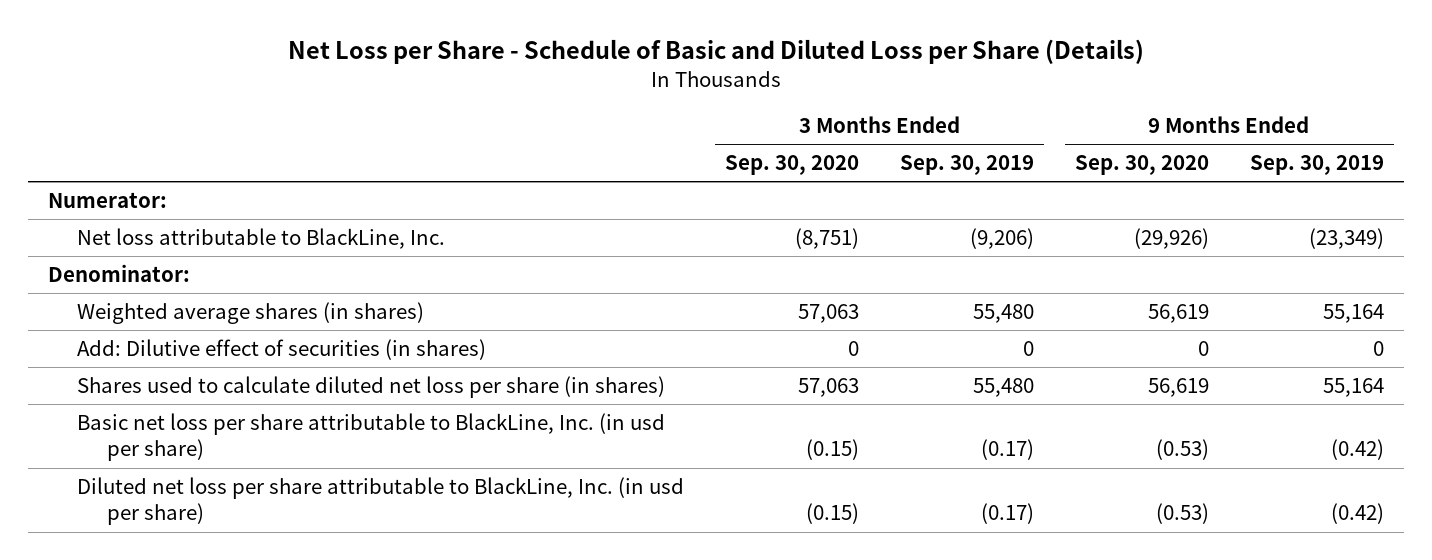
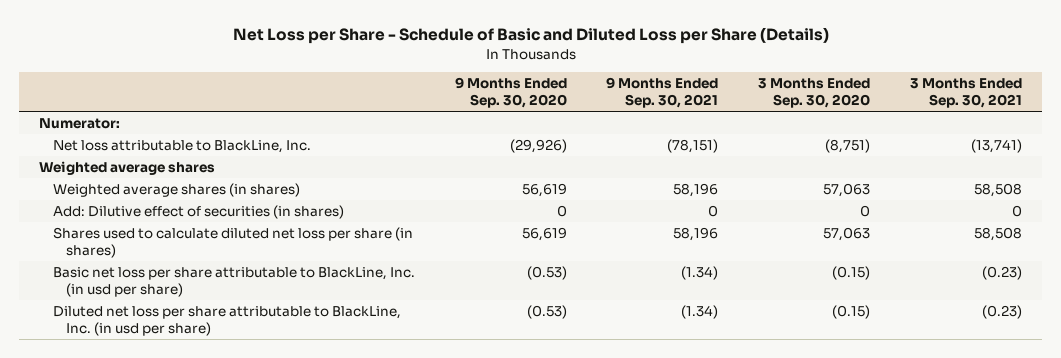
- | 3 Months Ended Sep. 30, 2020 | 3 Months Ended Sep. 30, 2019 | 9 Months Ended Sep. 30, 2020 | 9 Months Ended Sep. 30, 2019
+ | 9 Months Ended Sep. 30, 2020 | 9 Months Ended Sep. 30, 2021 | 3 Months Ended Sep. 30, 2020 | 3 Months Ended Sep. 30, 2021
- Denominator:
+ Weighted average shares

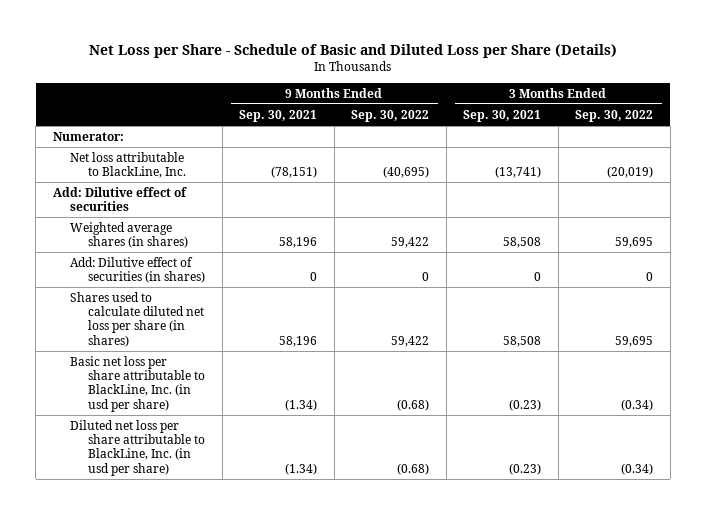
- | 9 Months Ended Sep. 30, 2020 | 9 Months Ended Sep. 30, 2021 | 3 Months Ended Sep. 30, 2020 | 3 Months Ended Sep. 30, 2021
+ | 9 Months Ended Sep. 30, 2021 | 9 Months Ended Sep. 30, 2022 | 3 Months Ended Sep. 30, 2021 | 3 Months Ended Sep. 30, 2022
- Weighted average shares
+ Add: Dilutive effect of securities

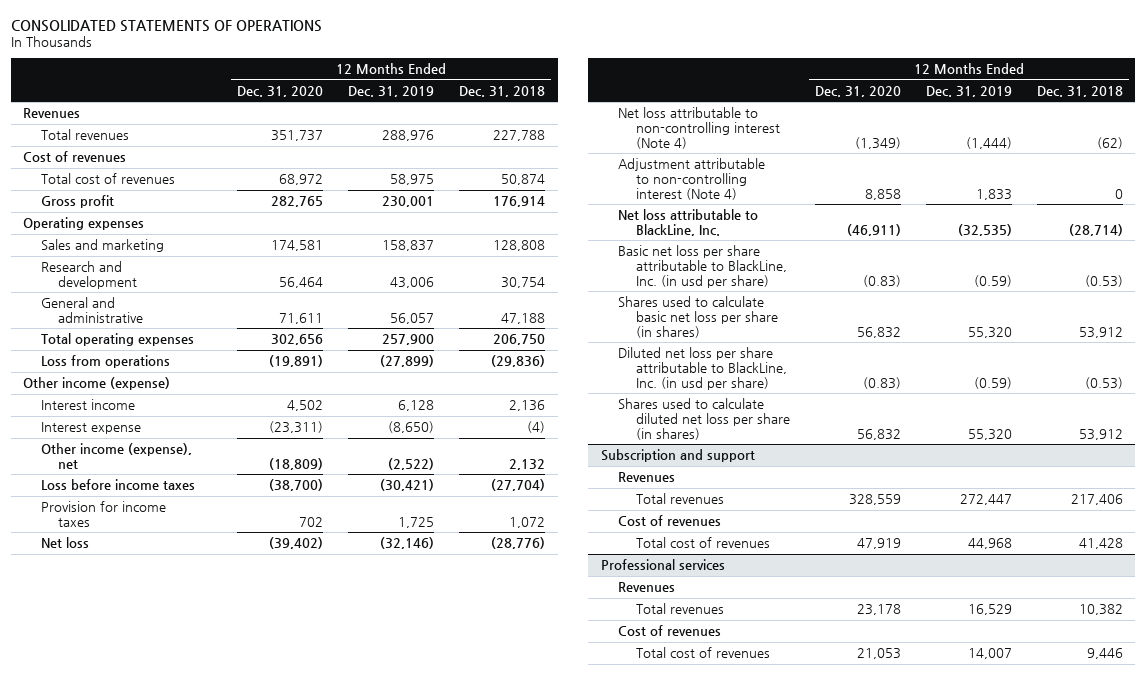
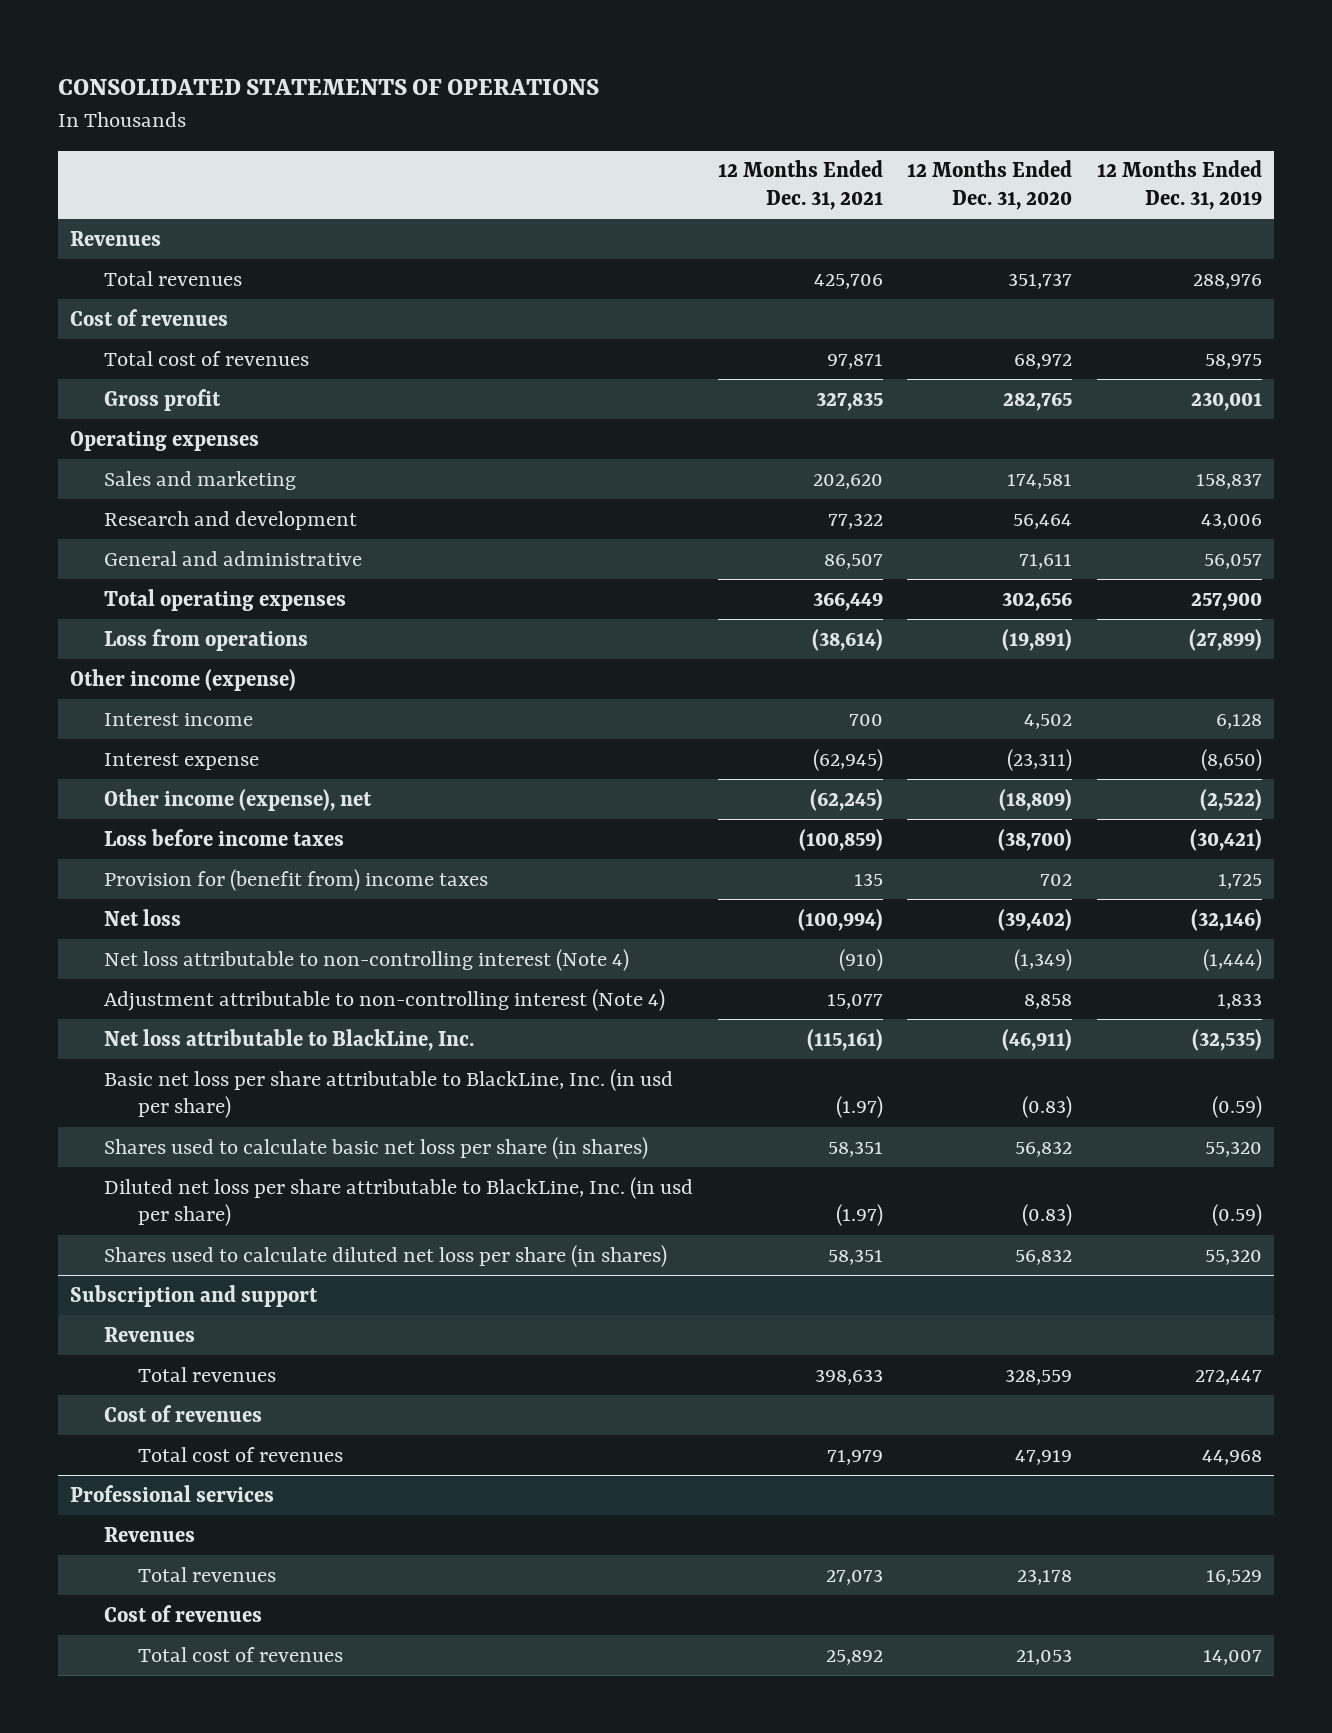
- | 12 Months Ended Dec. 31, 2020 | 12 Months Ended Dec. 31, 2019 | 12 Months Ended Dec. 31, 2018
+ | 12 Months Ended Dec. 31, 2021 | 12 Months Ended Dec. 31, 2020 | 12 Months Ended Dec. 31, 2019
- Provision for income taxes | 702 | 1,725 | 1,072
+ Provision for (benefit from) income taxes | 135 | 702 | 1,725

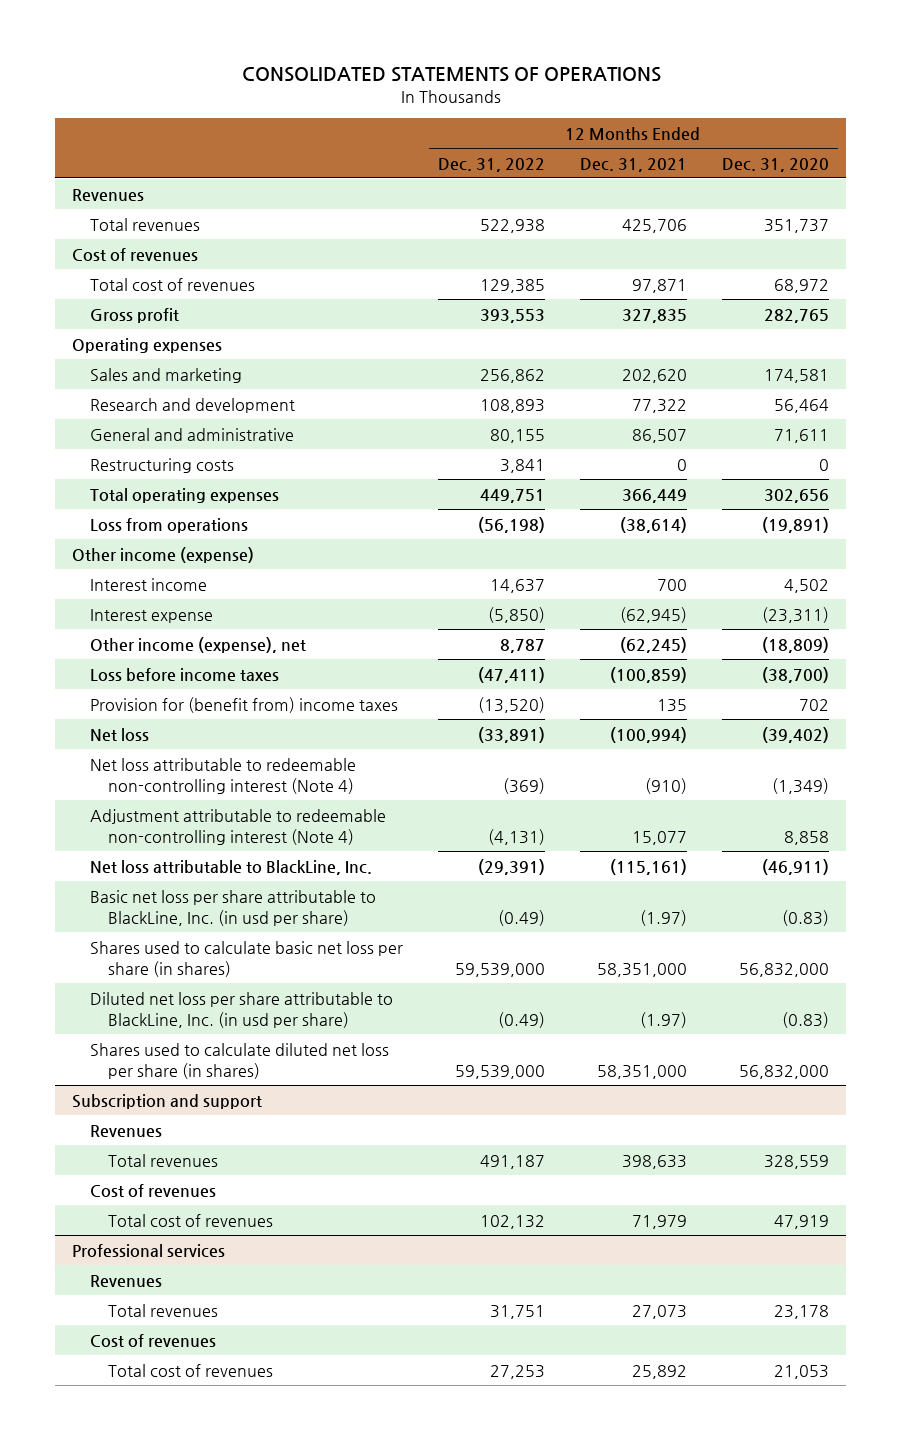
- | 12 Months Ended Dec. 31, 2021 | 12 Months Ended Dec. 31, 2020 | 12 Months Ended Dec. 31, 2019
+ | 12 Months Ended Dec. 31, 2022 | 12 Months Ended Dec. 31, 2021 | 12 Months Ended Dec. 31, 2020
+ Restructuring costs | 3,841 | 0 | 0
- Net loss attributable to non-controlling interest (Note 4) | (910) | (1,349) | (1,444)
- Adjustment attributable to non-controlling interest (Note 4) | 15,077 | 8,858 | 1,833
+ Net loss attributable to redeemable non-controlling interest (Note 4) | (369) | (910) | (1,349)
+ Adjustment attributable to redeemable non-controlling interest (Note 4) | (4,131) | 15,077 | 8,858
- Shares used to calculate basic net loss per share (in shares) | 58,351 | 56,832 | 55,320
+ Shares used to calculate basic net loss per share (in shares) | 59,539,000 | 58,351,000 | 56,832,000
- Shares used to calculate diluted net loss per share (in shares) | 58,351 | 56,832 | 55,320
+ Shares used to calculate diluted net loss per share (in shares) | 59,539,000 | 58,351,000 | 56,832,000

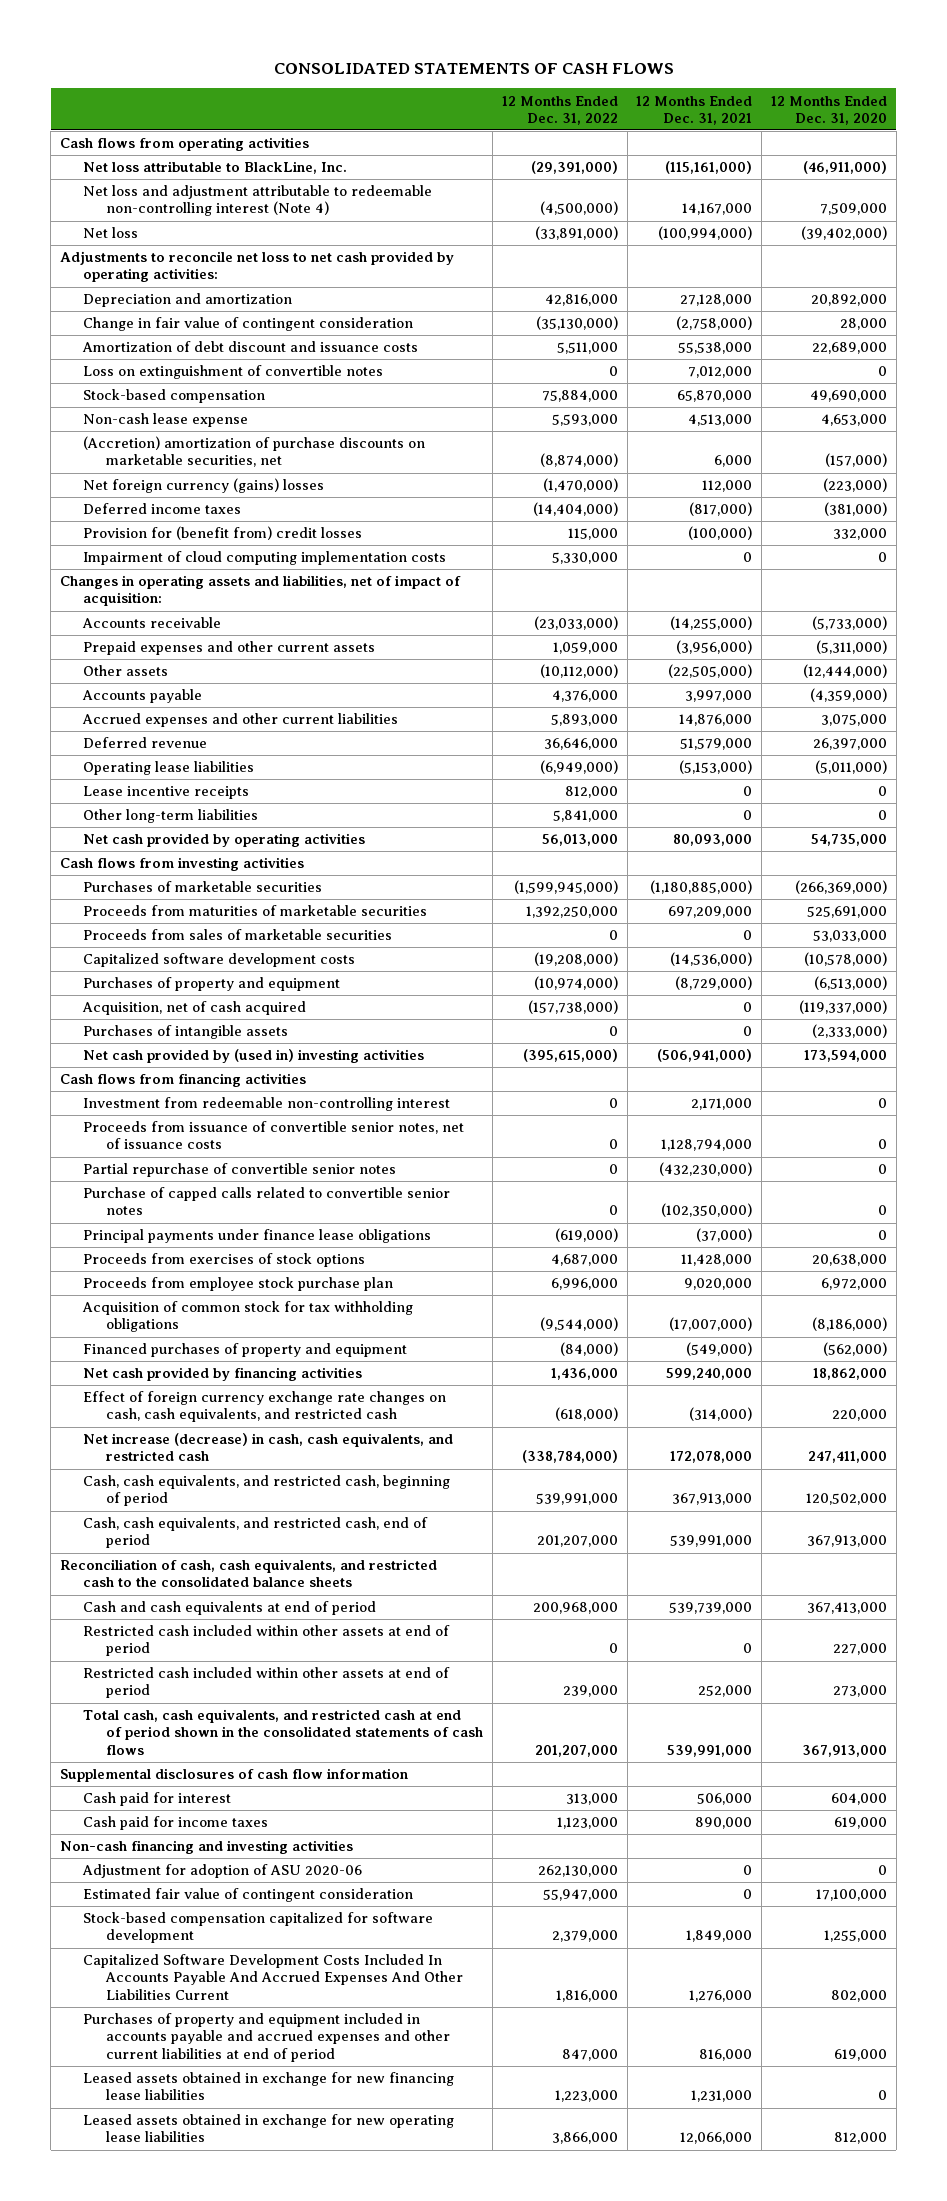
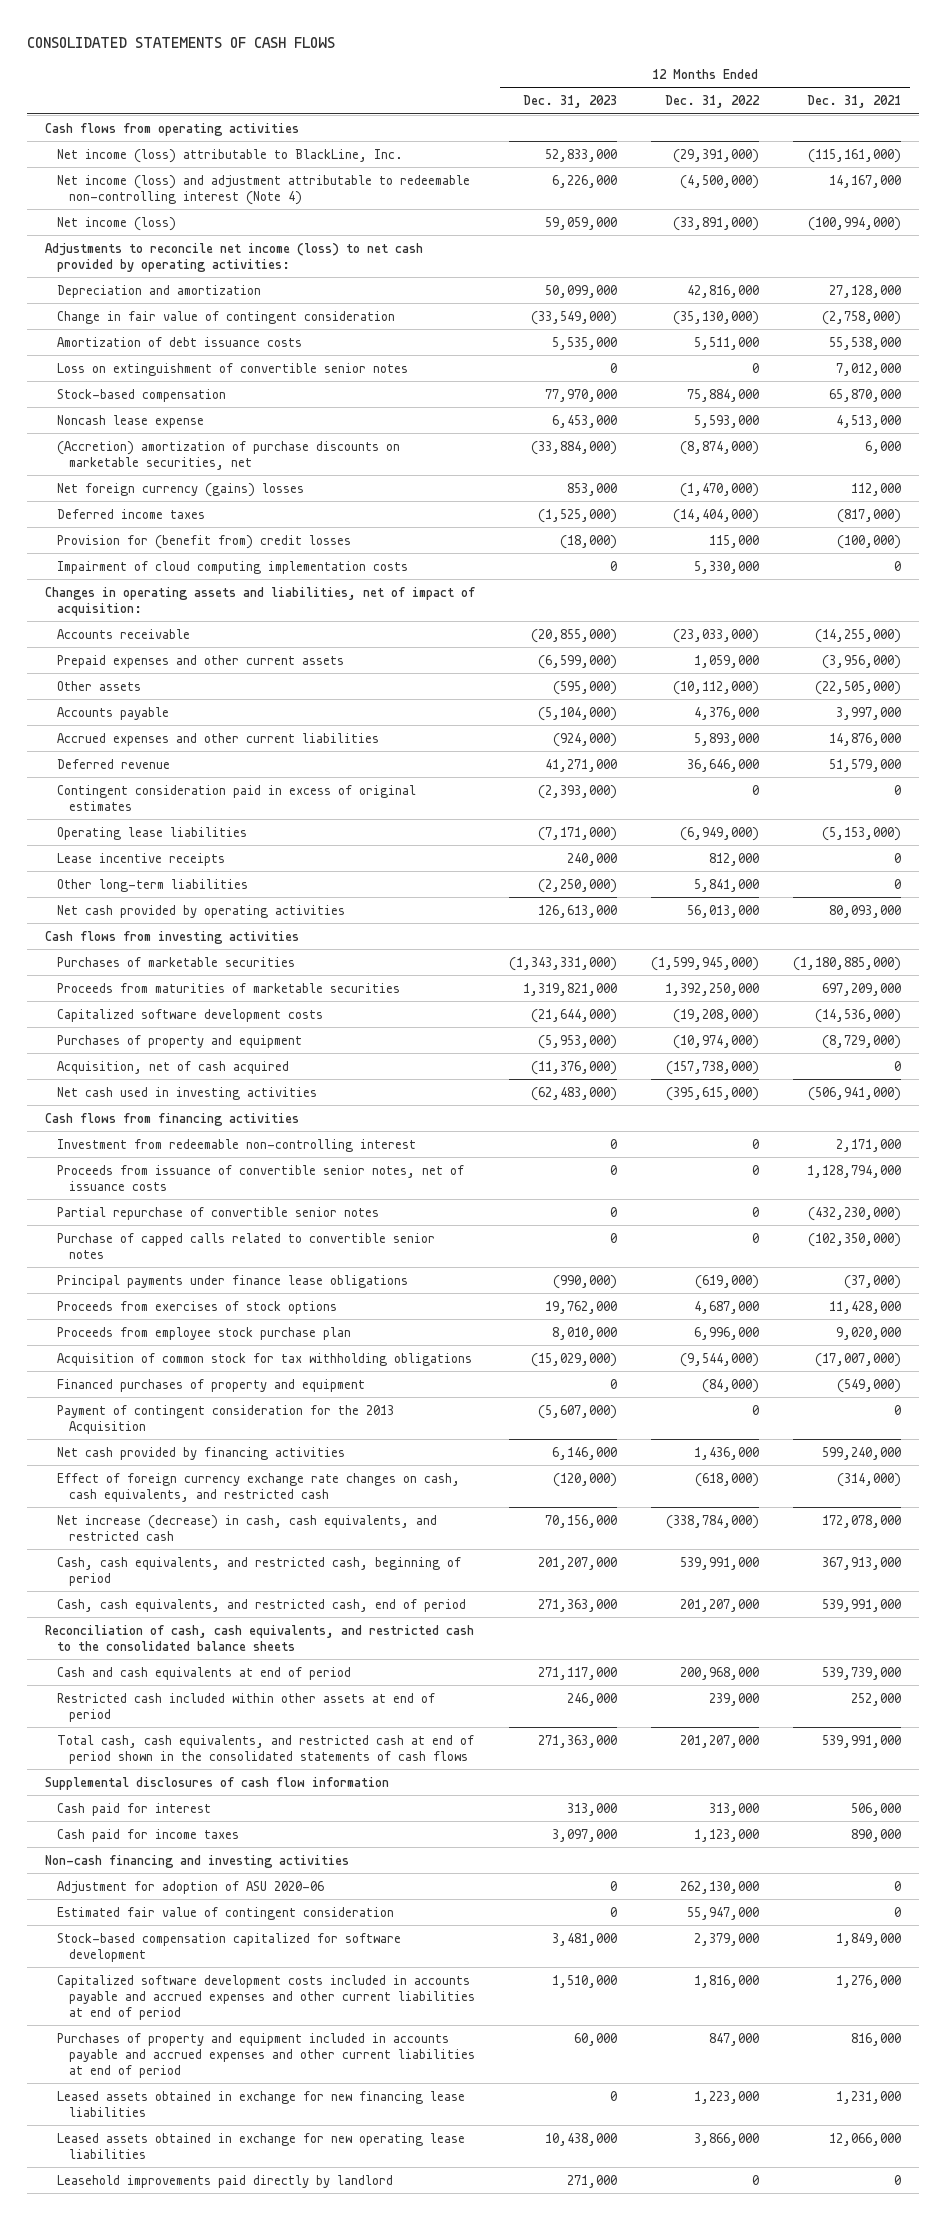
- | 12 Months Ended Dec. 31, 2022 | 12 Months Ended Dec. 31, 2021 | 12 Months Ended Dec. 31, 2020
+ | 12 Months Ended Dec. 31, 2023 | 12 Months Ended Dec. 31, 2022 | 12 Months Ended Dec. 31, 2021
- Net loss attributable to BlackLine, Inc. | (29,391,000) | (115,161,000) | (46,911,000)
- Net loss and adjustment attributable to redeemable non-controlling interest (Note 4) | (4,500,000) | 14,167,000 | 7,509,000
- Net loss | (33,891,000) | (100,994,000) | (39,402,000)
- Adjustments to reconcile net loss to net cash provided by operating activities:
+ Net income (loss) attributable to BlackLine, Inc. | 52,833,000 | (29,391,000) | (115,161,000)
+ Net income (loss) and adjustment attributable to redeemable non-controlling interest (Note 4) | 6,226,000 | (4,500,000) | 14,167,000
+ Net income (loss) | 59,059,000 | (33,891,000) | (100,994,000)
+ Adjustments to reconcile net income (loss) to net cash provided by operating activities:
- Amortization of debt discount and issuance costs | 5,511,000 | 55,538,000 | 22,689,000
- Loss on extinguishment of convertible notes | 0 | 7,012,000 | 0
+ Amortization of debt issuance costs | 5,535,000 | 5,511,000 | 55,538,000
+ Loss on extinguishment of convertible senior notes | 0 | 0 | 7,012,000
- Non-cash lease expense | 5,593,000 | 4,513,000 | 4,653,000
+ Noncash lease expense | 6,453,000 | 5,593,000 | 4,513,000
+ Contingent consideration paid in excess of original estimates | (2,393,000) | 0 | 0
- Proceeds from sales of marketable securities | 0 | 0 | 53,033,000
- Purchases of intangible assets | 0 | 0 | (2,333,000)
- Net cash provided by (used in) investing activities | (395,615,000) | (506,941,000) | 173,594,000
+ Net cash used in investing activities | (62,483,000) | (395,615,000) | (506,941,000)
+ Payment of contingent consideration for the 2013 Acquisition | (5,607,000) | 0 | 0
- Restricted cash included within other assets at end of period | 0 | 0 | 227,000
- Capitalized Software Development Costs Included In Accounts Payable And Accrued Expenses And Other Liabilities Current | 1,816,000 | 1,276,000 | 802,000
+ Capitalized software development costs included in accounts payable and accrued expenses and other current liabilities at end of period | 1,510,000 | 1,816,000 | 1,276,000
+ Leasehold improvements paid directly by landlord | 271,000 | 0 | 0

